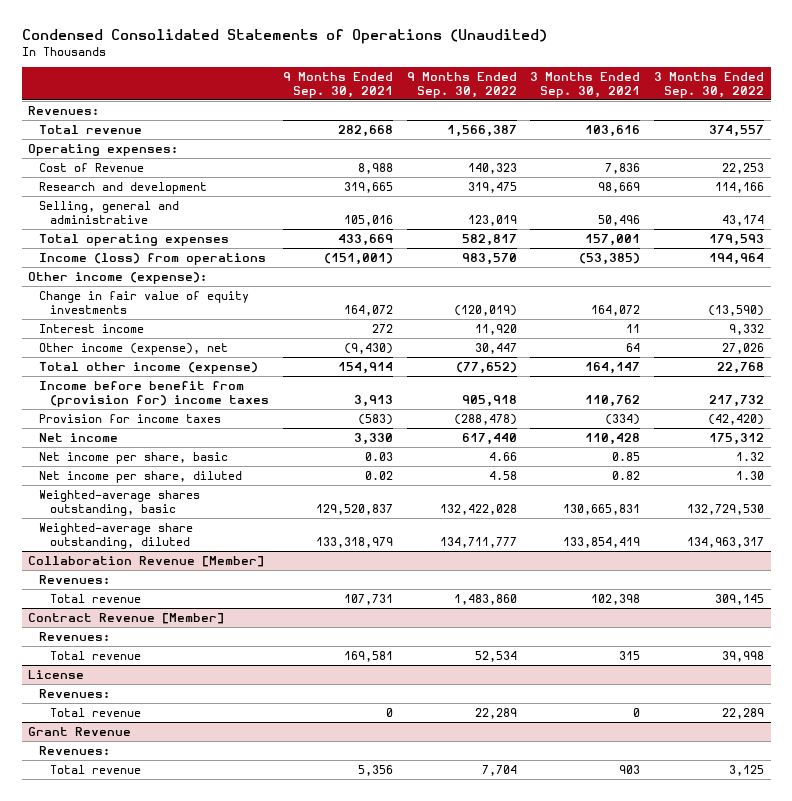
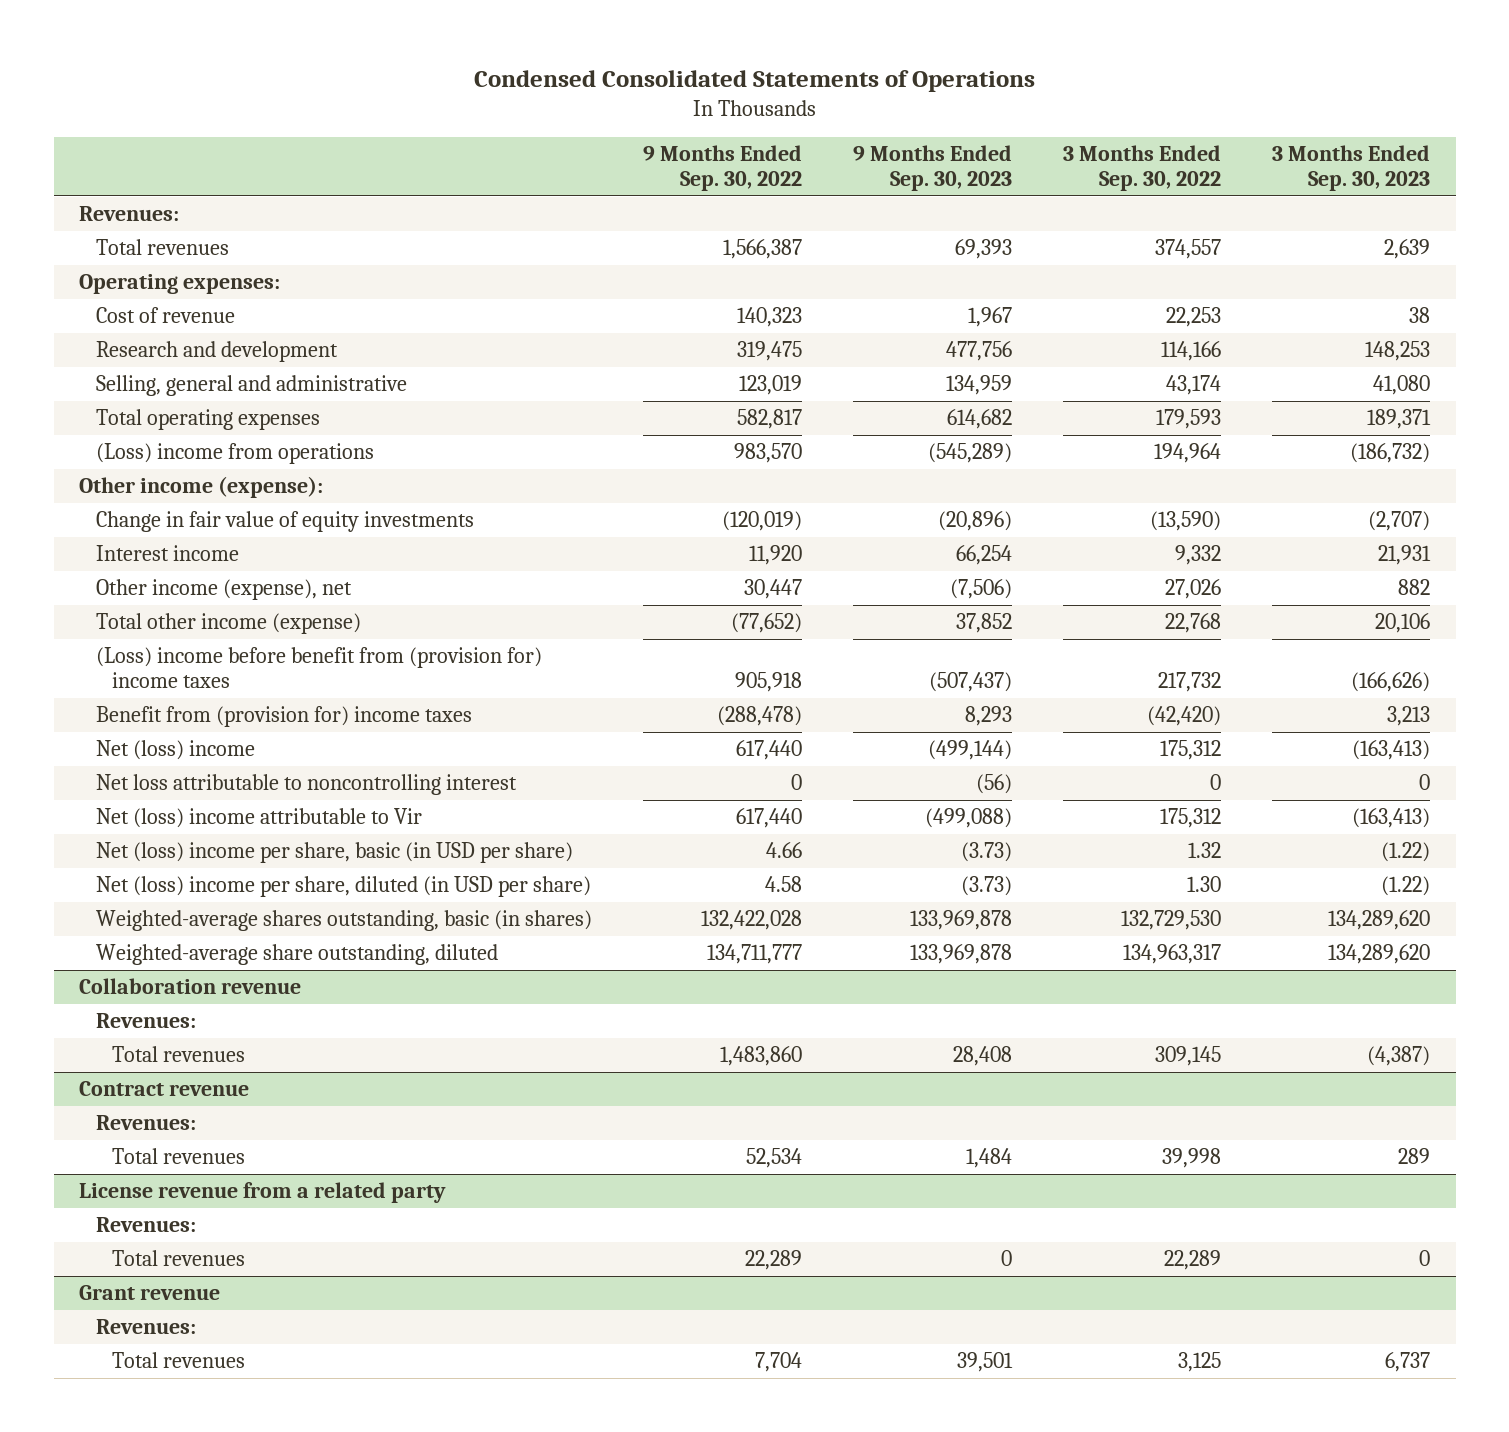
- Condensed Consolidated Statements of Operations (Unaudited)
+ Condensed Consolidated Statements of Operations
- | 9 Months Ended Sep. 30, 2021 | 9 Months Ended Sep. 30, 2022 | 3 Months Ended Sep. 30, 2021 | 3 Months Ended Sep. 30, 2022
+ | 9 Months Ended Sep. 30, 2022 | 9 Months Ended Sep. 30, 2023 | 3 Months Ended Sep. 30, 2022 | 3 Months Ended Sep. 30, 2023
- Total revenue | 282,668 | 1,566,387 | 103,616 | 374,557
+ Total revenues | 1,566,387 | 69,393 | 374,557 | 2,639
- Cost of Revenue | 8,988 | 140,323 | 7,836 | 22,253
+ Cost of revenue | 140,323 | 1,967 | 22,253 | 38
- Income (loss) from operations | (151,001) | 983,570 | (53,385) | 194,964
+ (Loss) income from operations | 983,570 | (545,289) | 194,964 | (186,732)
- Income before benefit from (provision for) income taxes | 3,913 | 905,918 | 110,762 | 217,732
- Provision for income taxes | (583) | (288,478) | (334) | (42,420)
- Net income | 3,330 | 617,440 | 110,428 | 175,312
- Net income per share, basic | 0.03 | 4.66 | 0.85 | 1.32
- Net income per share, diluted | 0.02 | 4.58 | 0.82 | 1.30
- Weighted-average shares outstanding, basic | 129,520,837 | 132,422,028 | 130,665,831 | 132,729,530
+ (Loss) income before benefit from (provision for) income taxes | 905,918 | (507,437) | 217,732 | (166,626)
+ Benefit from (provision for) income taxes | (288,478) | 8,293 | (42,420) | 3,213
+ Net (loss) income | 617,440 | (499,144) | 175,312 | (163,413)
+ Net loss attributable to noncontrolling interest | 0 | (56) | 0 | 0
+ Net (loss) income attributable to Vir | 617,440 | (499,088) | 175,312 | (163,413)
+ Net (loss) income per share, basic (in USD per share) | 4.66 | (3.73) | 1.32 | (1.22)
+ Net (loss) income per share, diluted (in USD per share) | 4.58 | (3.73) | 1.30 | (1.22)
+ Weighted-average shares outstanding, basic (in shares) | 132,422,028 | 133,969,878 | 132,729,530 | 134,289,620
- Collaboration Revenue [Member]
+ Collaboration revenue
- Total revenue | 107,731 | 1,483,860 | 102,398 | 309,145
- Contract Revenue [Member]
+ Total revenues | 1,483,860 | 28,408 | 309,145 | (4,387)
+ Contract revenue
- Total revenue | 169,581 | 52,534 | 315 | 39,998
- License
+ Total revenues | 52,534 | 1,484 | 39,998 | 289
+ License revenue from a related party
- Total revenue | 0 | 22,289 | 0 | 22,289
- Grant Revenue
+ Total revenues | 22,289 | 0 | 22,289 | 0
+ Grant revenue
- Total revenue | 5,356 | 7,704 | 903 | 3,125
+ Total revenues | 7,704 | 39,501 | 3,125 | 6,737

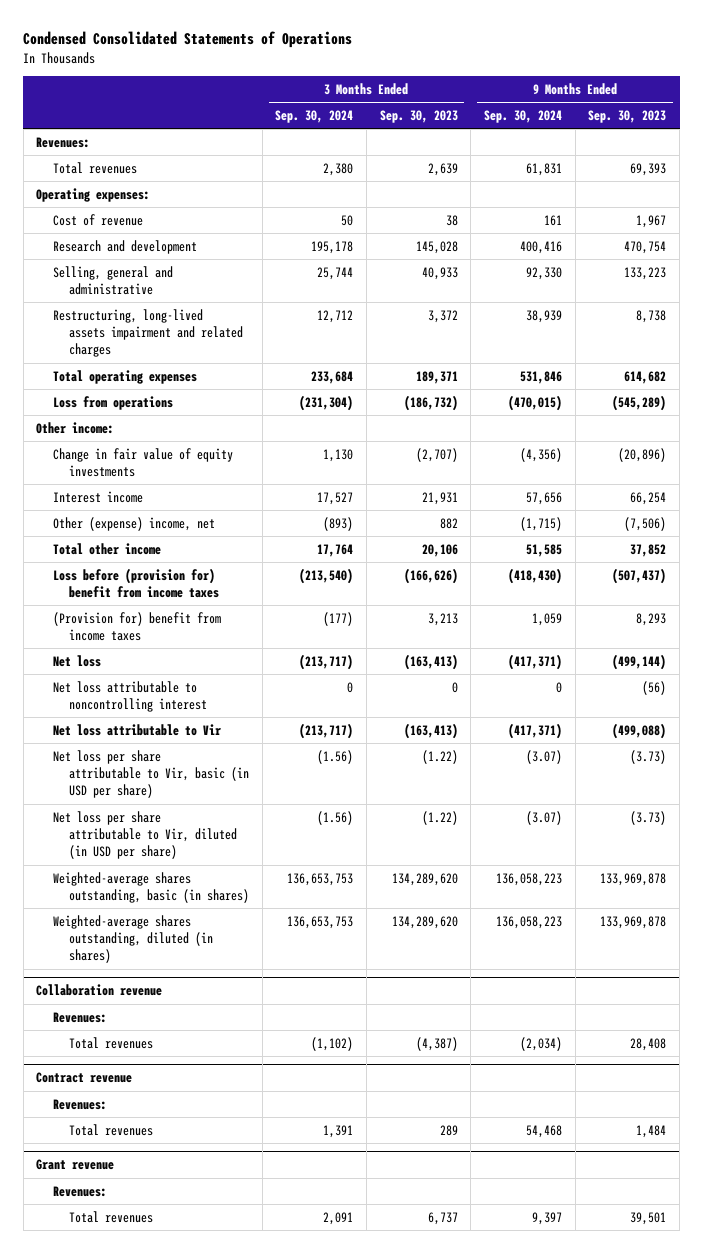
- | 9 Months Ended Sep. 30, 2022 | 9 Months Ended Sep. 30, 2023 | 3 Months Ended Sep. 30, 2022 | 3 Months Ended Sep. 30, 2023
+ | 3 Months Ended Sep. 30, 2024 | 3 Months Ended Sep. 30, 2023 | 9 Months Ended Sep. 30, 2024 | 9 Months Ended Sep. 30, 2023
- Research and development | 319,475 | 477,756 | 114,166 | 148,253
- Selling, general and administrative | 123,019 | 134,959 | 43,174 | 41,080
+ Research and development | 195,178 | 145,028 | 400,416 | 470,754
+ Selling, general and administrative | 25,744 | 40,933 | 92,330 | 133,223
+ Restructuring, long-lived assets impairment and related charges | 12,712 | 3,372 | 38,939 | 8,738
- (Loss) income from operations | 983,570 | (545,289) | 194,964 | (186,732)
- Other income (expense):
+ Loss from operations | (231,304) | (186,732) | (470,015) | (545,289)
+ Other income:
- Other income (expense), net | 30,447 | (7,506) | 27,026 | 882
- Total other income (expense) | (77,652) | 37,852 | 22,768 | 20,106
- (Loss) income before benefit from (provision for) income taxes | 905,918 | (507,437) | 217,732 | (166,626)
- Benefit from (provision for) income taxes | (288,478) | 8,293 | (42,420) | 3,213
- Net (loss) income | 617,440 | (499,144) | 175,312 | (163,413)
+ Other (expense) income, net | (893) | 882 | (1,715) | (7,506)
+ Total other income | 17,764 | 20,106 | 51,585 | 37,852
+ Loss before (provision for) benefit from income taxes | (213,540) | (166,626) | (418,430) | (507,437)
+ (Provision for) benefit from income taxes | (177) | 3,213 | 1,059 | 8,293
+ Net loss | (213,717) | (163,413) | (417,371) | (499,144)
- Net (loss) income attributable to Vir | 617,440 | (499,088) | 175,312 | (163,413)
- Net (loss) income per share, basic (in USD per share) | 4.66 | (3.73) | 1.32 | (1.22)
- Net (loss) income per share, diluted (in USD per share) | 4.58 | (3.73) | 1.30 | (1.22)
+ Net loss attributable to Vir | (213,717) | (163,413) | (417,371) | (499,088)
+ Net loss per share attributable to Vir, basic (in USD per share) | (1.56) | (1.22) | (3.07) | (3.73)
+ Net loss per share attributable to Vir, diluted (in USD per share) | (1.56) | (1.22) | (3.07) | (3.73)
- Weighted-average share outstanding, diluted | 134,711,777 | 133,969,878 | 134,963,317 | 134,289,620
+ Weighted-average shares outstanding, diluted (in shares) | 136,653,753 | 134,289,620 | 136,058,223 | 133,969,878
- License revenue from a related party
- Revenues:
- Total revenues | 22,289 | 0 | 22,289 | 0

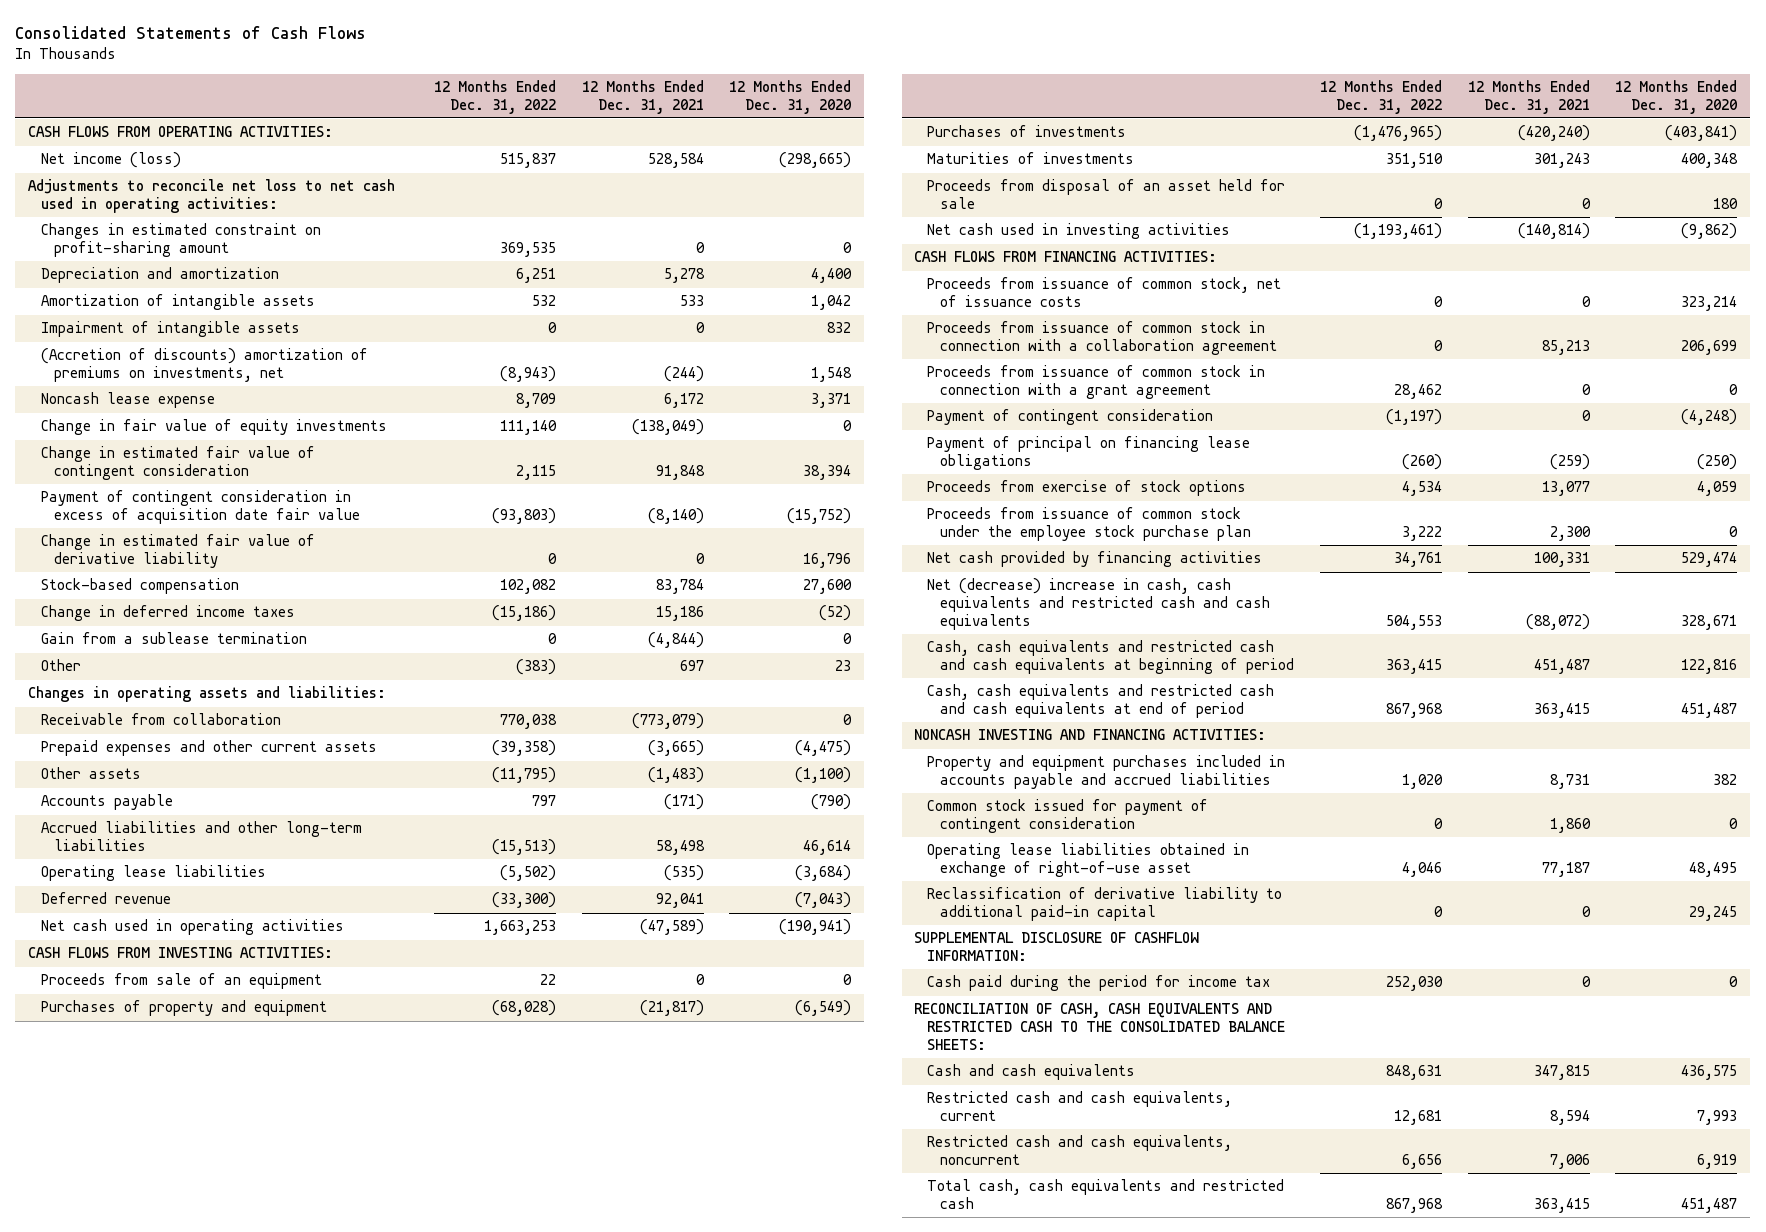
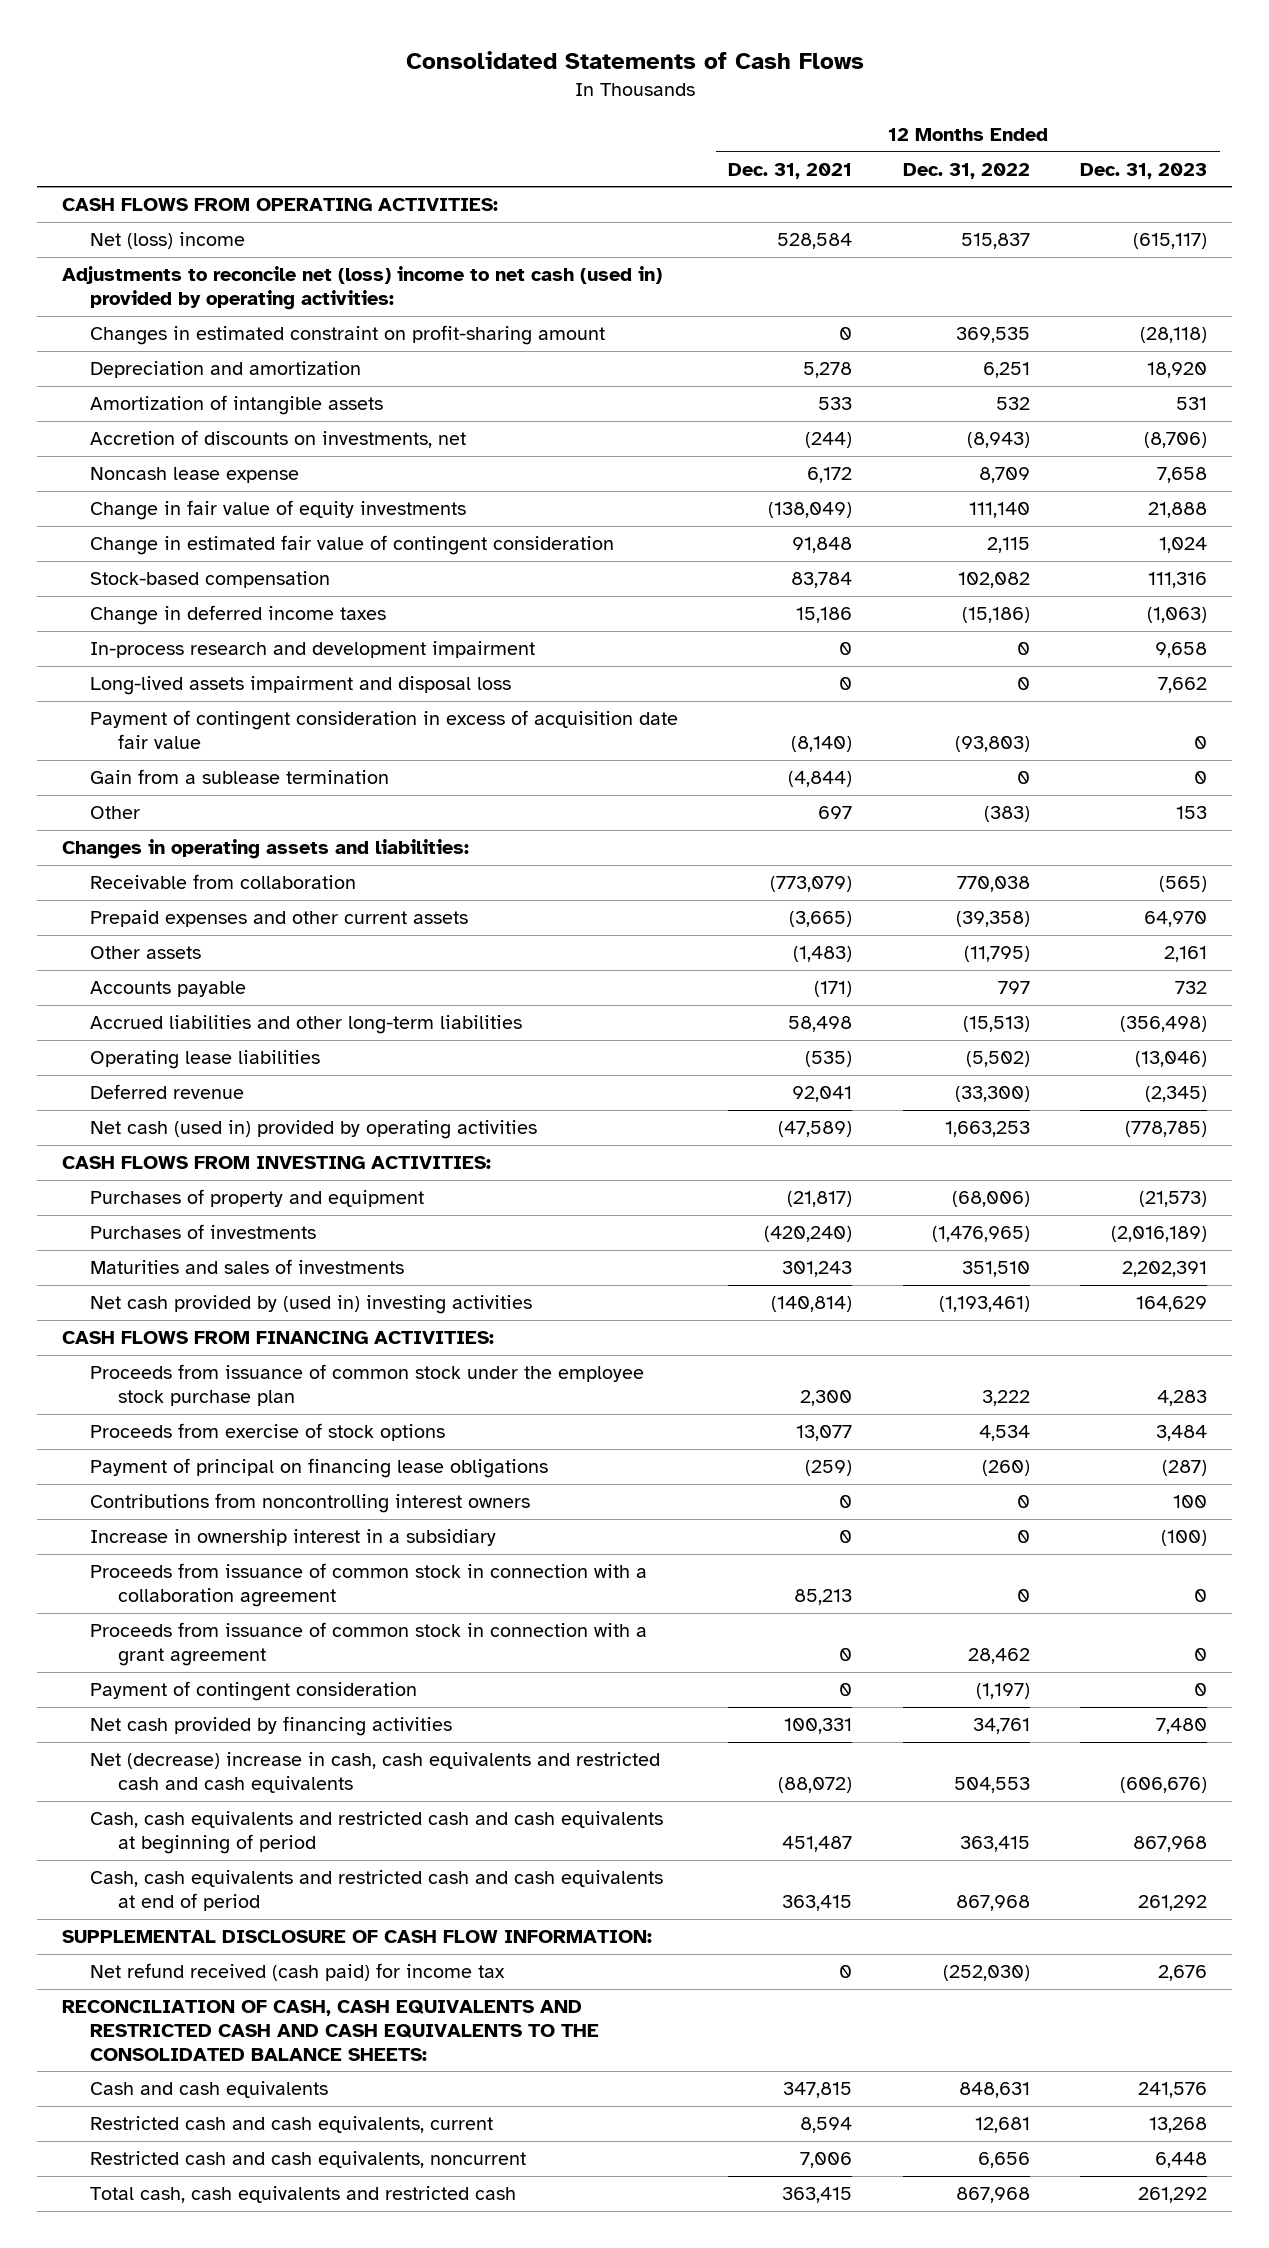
- | 12 Months Ended Dec. 31, 2022 | 12 Months Ended Dec. 31, 2021 | 12 Months Ended Dec. 31, 2020
+ | 12 Months Ended Dec. 31, 2021 | 12 Months Ended Dec. 31, 2022 | 12 Months Ended Dec. 31, 2023
- Net income (loss) | 515,837 | 528,584 | (298,665)
- Adjustments to reconcile net loss to net cash used in operating activities:
+ Net (loss) income | 528,584 | 515,837 | (615,117)
+ Adjustments to reconcile net (loss) income to net cash (used in) provided by operating activities:
- Impairment of intangible assets | 0 | 0 | 832
- (Accretion of discounts) amortization of premiums on investments, net | (8,943) | (244) | 1,548
+ Accretion of discounts on investments, net | (244) | (8,943) | (8,706)
- Change in estimated fair value of derivative liability | 0 | 0 | 16,796
+ In-process research and development impairment | 0 | 0 | 9,658
+ Long-lived assets impairment and disposal loss | 0 | 0 | 7,662
moved down: Payment of contingent consideration in excess of acquisition date fair value | (8,140) | (93,803) | 0
- Net cash used in operating activities | 1,663,253 | (47,589) | (190,941)
+ Net cash (used in) provided by operating activities | (47,589) | 1,663,253 | (778,785)
- Proceeds from sale of an equipment | 22 | 0 | 0
- Purchases of property and equipment | (68,028) | (21,817) | (6,549)
+ Purchases of property and equipment | (21,817) | (68,006) | (21,573)
- Maturities of investments | 351,510 | 301,243 | 400,348
- Proceeds from disposal of an asset held for sale | 0 | 0 | 180
- Net cash used in investing activities | (1,193,461) | (140,814) | (9,862)
+ Maturities and sales of investments | 301,243 | 351,510 | 2,202,391
+ Net cash provided by (used in) investing activities | (140,814) | (1,193,461) | 164,629
- Proceeds from issuance of common stock, net of issuance costs | 0 | 0 | 323,214
moved up: Proceeds from issuance of common stock under the employee stock purchase plan | 2,300 | 3,222 | 4,283
moved up: Proceeds from exercise of stock options | 13,077 | 4,534 | 3,484
moved up: Payment of principal on financing lease obligations | (259) | (260) | (287)
+ Contributions from noncontrolling interest owners | 0 | 0 | 100
+ Increase in ownership interest in a subsidiary | 0 | 0 | (100)
- NONCASH INVESTING AND FINANCING ACTIVITIES:
- Property and equipment purchases included in accounts payable and accrued liabilities | 1,020 | 8,731 | 382
- Common stock issued for payment of contingent consideration | 0 | 1,860 | 0
- Operating lease liabilities obtained in exchange of right-of-use asset | 4,046 | 77,187 | 48,495
- Reclassification of derivative liability to additional paid-in capital | 0 | 0 | 29,245
- SUPPLEMENTAL DISCLOSURE OF CASHFLOW INFORMATION:
- Cash paid during the period for income tax | 252,030 | 0 | 0
- RECONCILIATION OF CASH, CASH EQUIVALENTS AND RESTRICTED CASH TO THE CONSOLIDATED BALANCE SHEETS:
+ SUPPLEMENTAL DISCLOSURE OF CASH FLOW INFORMATION:
+ Net refund received (cash paid) for income tax | 0 | (252,030) | 2,676
+ RECONCILIATION OF CASH, CASH EQUIVALENTS AND RESTRICTED CASH AND CASH EQUIVALENTS TO THE CONSOLIDATED BALANCE SHEETS:

